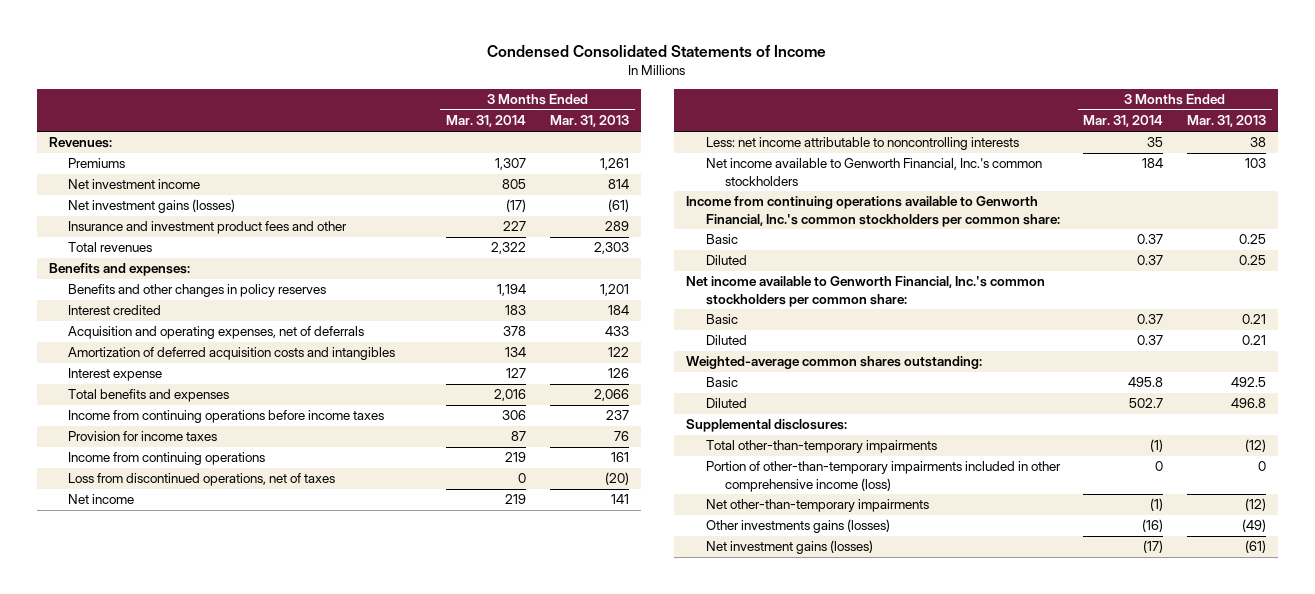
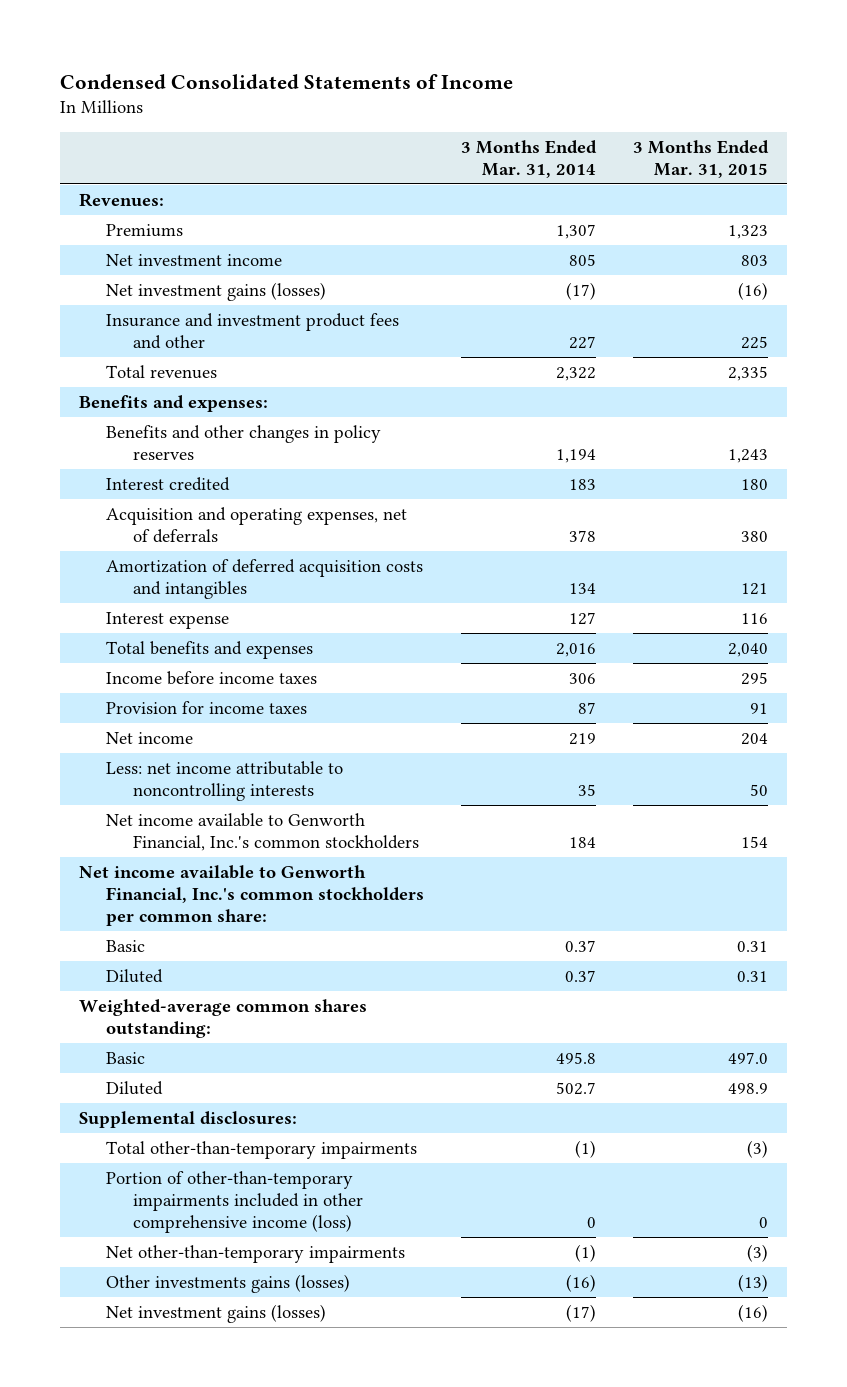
- | 3 Months Ended Mar. 31, 2014 | 3 Months Ended Mar. 31, 2013
+ | 3 Months Ended Mar. 31, 2014 | 3 Months Ended Mar. 31, 2015
- Income from continuing operations before income taxes | 306 | 237
+ Income before income taxes | 306 | 295
- Income from continuing operations | 219 | 161
- Loss from discontinued operations, net of taxes | 0 | (20)
- Income from continuing operations available to Genworth Financial, Inc.'s common stockholders per common share:
- Basic | 0.37 | 0.25
- Diluted | 0.37 | 0.25

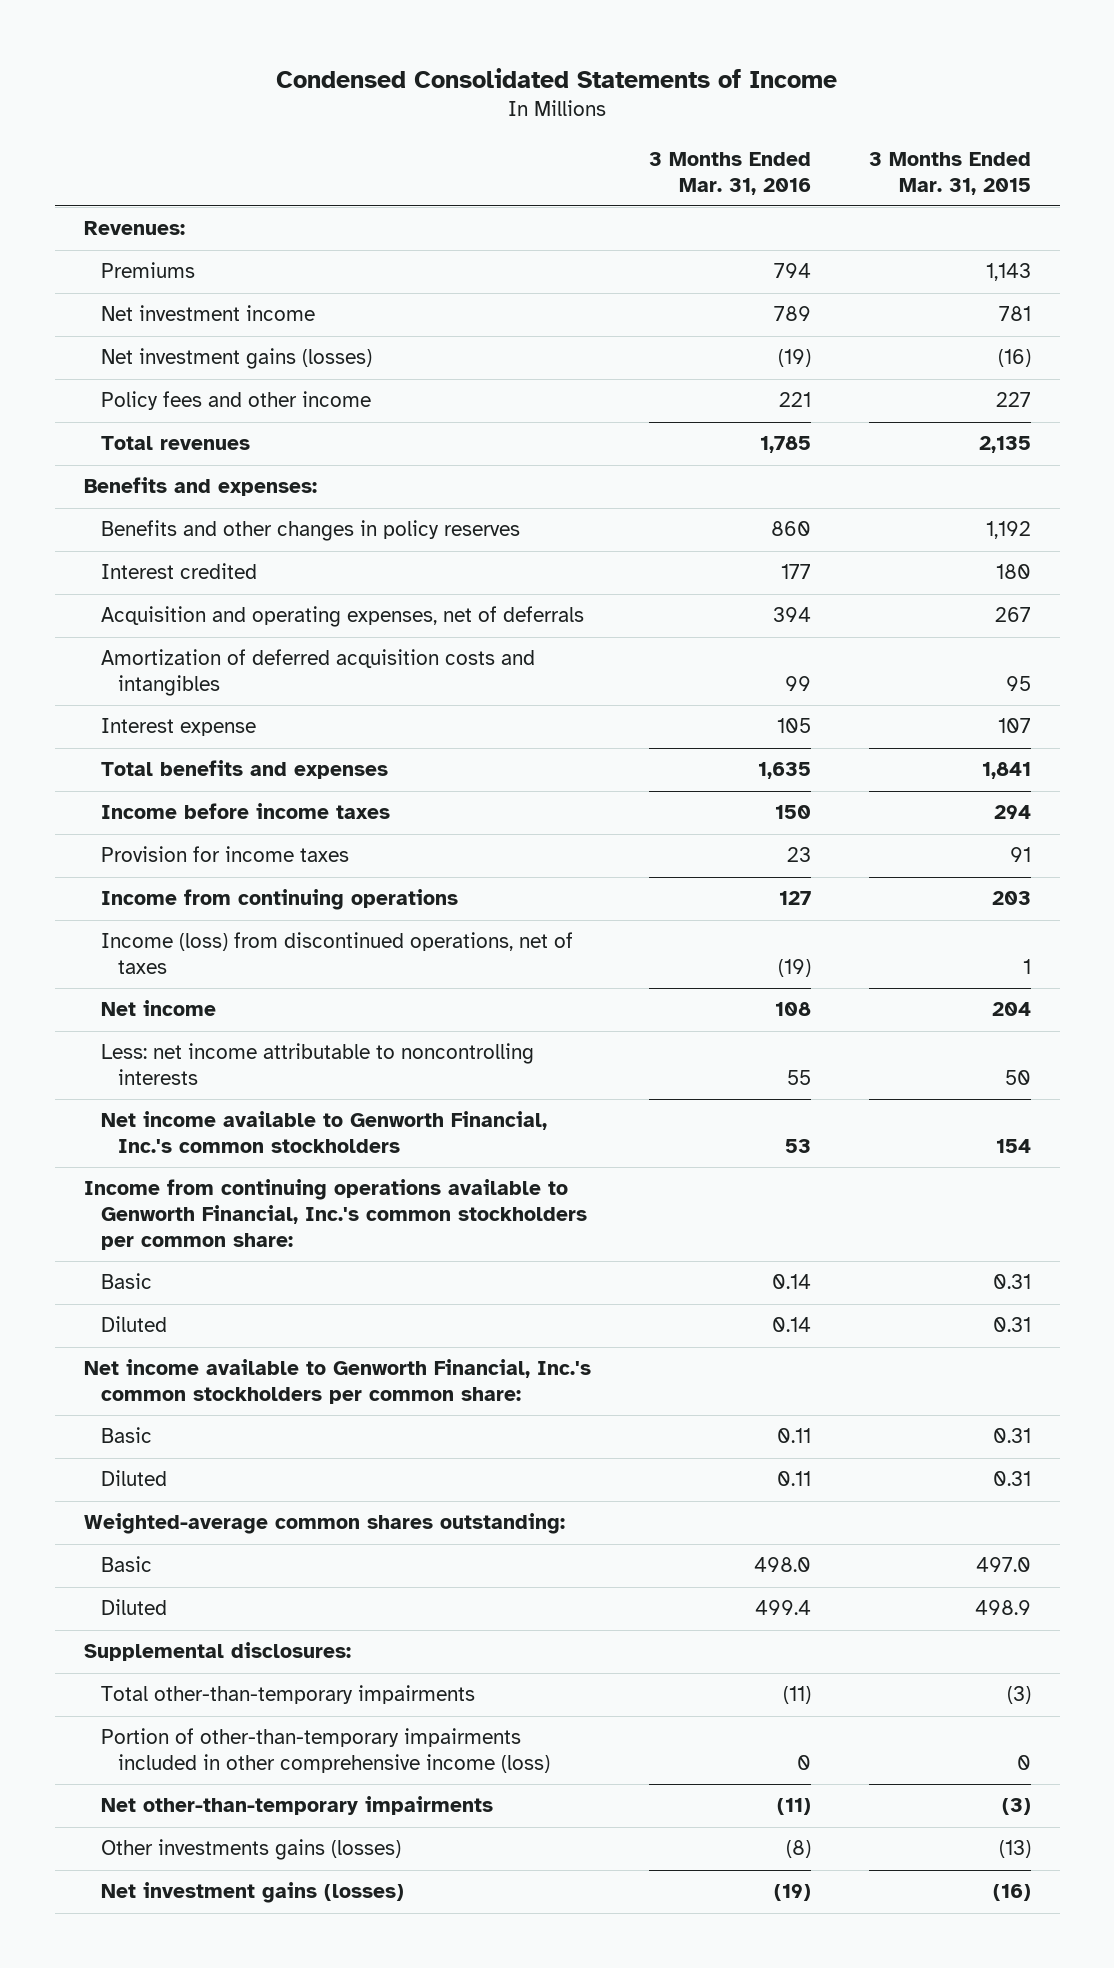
- | 3 Months Ended Mar. 31, 2014 | 3 Months Ended Mar. 31, 2015
+ | 3 Months Ended Mar. 31, 2016 | 3 Months Ended Mar. 31, 2015
- Premiums | 1,307 | 1,323
- Net investment income | 805 | 803
+ Premiums | 794 | 1,143
+ Net investment income | 789 | 781
- Insurance and investment product fees and other | 227 | 225
- Total revenues | 2,322 | 2,335
+ Policy fees and other income | 221 | 227
+ Total revenues | 1,785 | 2,135
- Benefits and other changes in policy reserves | 1,194 | 1,243
+ Benefits and other changes in policy reserves | 860 | 1,192
- Acquisition and operating expenses, net of deferrals | 378 | 380
- Amortization of deferred acquisition costs and intangibles | 134 | 121
- Interest expense | 127 | 116
- Total benefits and expenses | 2,016 | 2,040
- Income before income taxes | 306 | 295
+ Acquisition and operating expenses, net of deferrals | 394 | 267
+ Amortization of deferred acquisition costs and intangibles | 99 | 95
+ Interest expense | 105 | 107
+ Total benefits and expenses | 1,635 | 1,841
+ Income before income taxes | 150 | 294
+ Income from continuing operations | 127 | 203
+ Income (loss) from discontinued operations, net of taxes | (19) | 1
+ Income from continuing operations available to Genworth Financial, Inc.'s common stockholders per common share:
+ Basic | 0.14 | 0.31
+ Diluted | 0.14 | 0.31

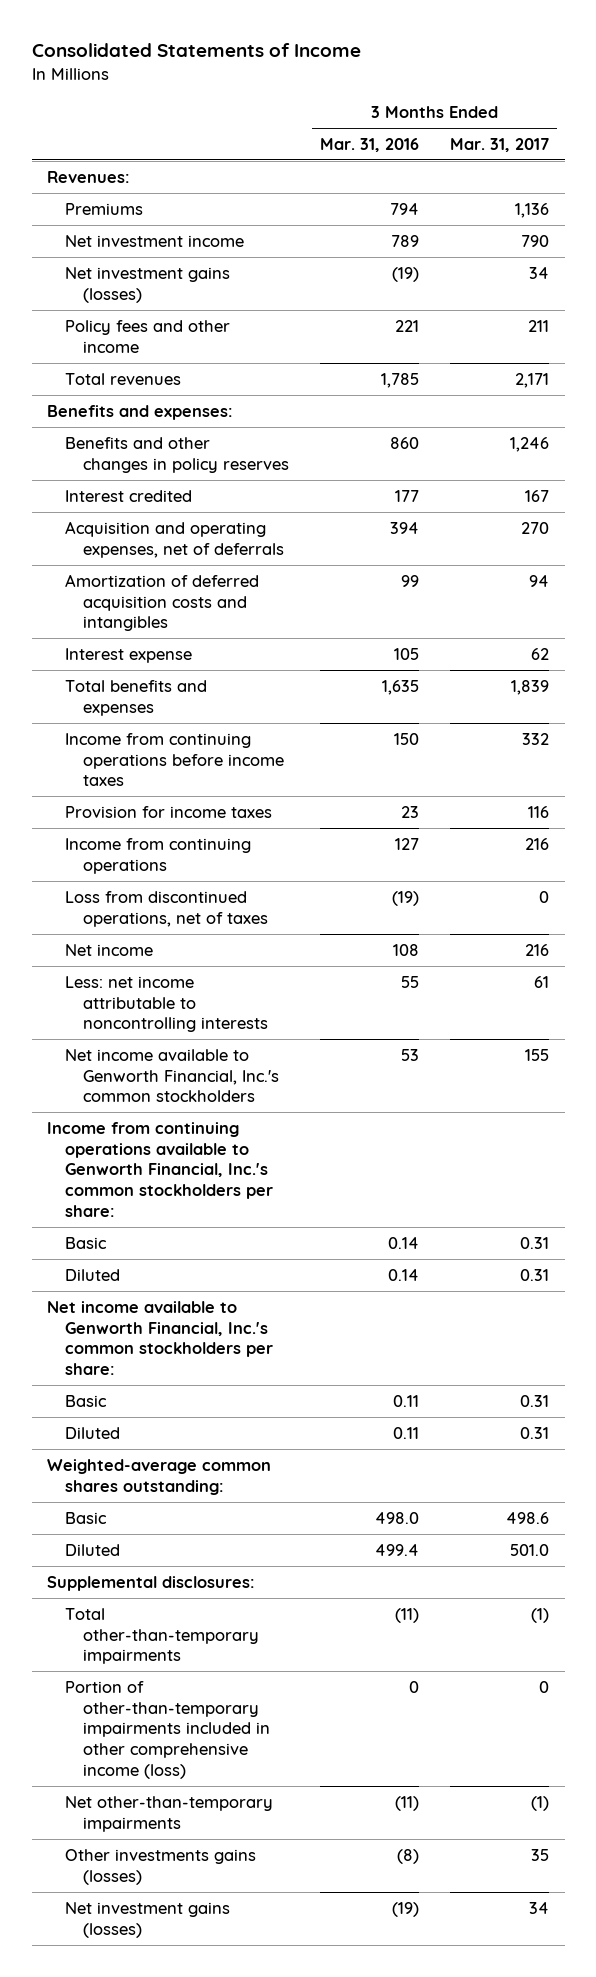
- Condensed Consolidated Statements of Income
+ Consolidated Statements of Income
- | 3 Months Ended Mar. 31, 2016 | 3 Months Ended Mar. 31, 2015
+ | 3 Months Ended Mar. 31, 2016 | 3 Months Ended Mar. 31, 2017
- Income before income taxes | 150 | 294
+ Income from continuing operations before income taxes | 150 | 332
- Income (loss) from discontinued operations, net of taxes | (19) | 1
+ Loss from discontinued operations, net of taxes | (19) | 0
- Income from continuing operations available to Genworth Financial, Inc.'s common stockholders per common share:
+ Income from continuing operations available to Genworth Financial, Inc.'s common stockholders per share:
- Net income available to Genworth Financial, Inc.'s common stockholders per common share:
+ Net income available to Genworth Financial, Inc.'s common stockholders per share:

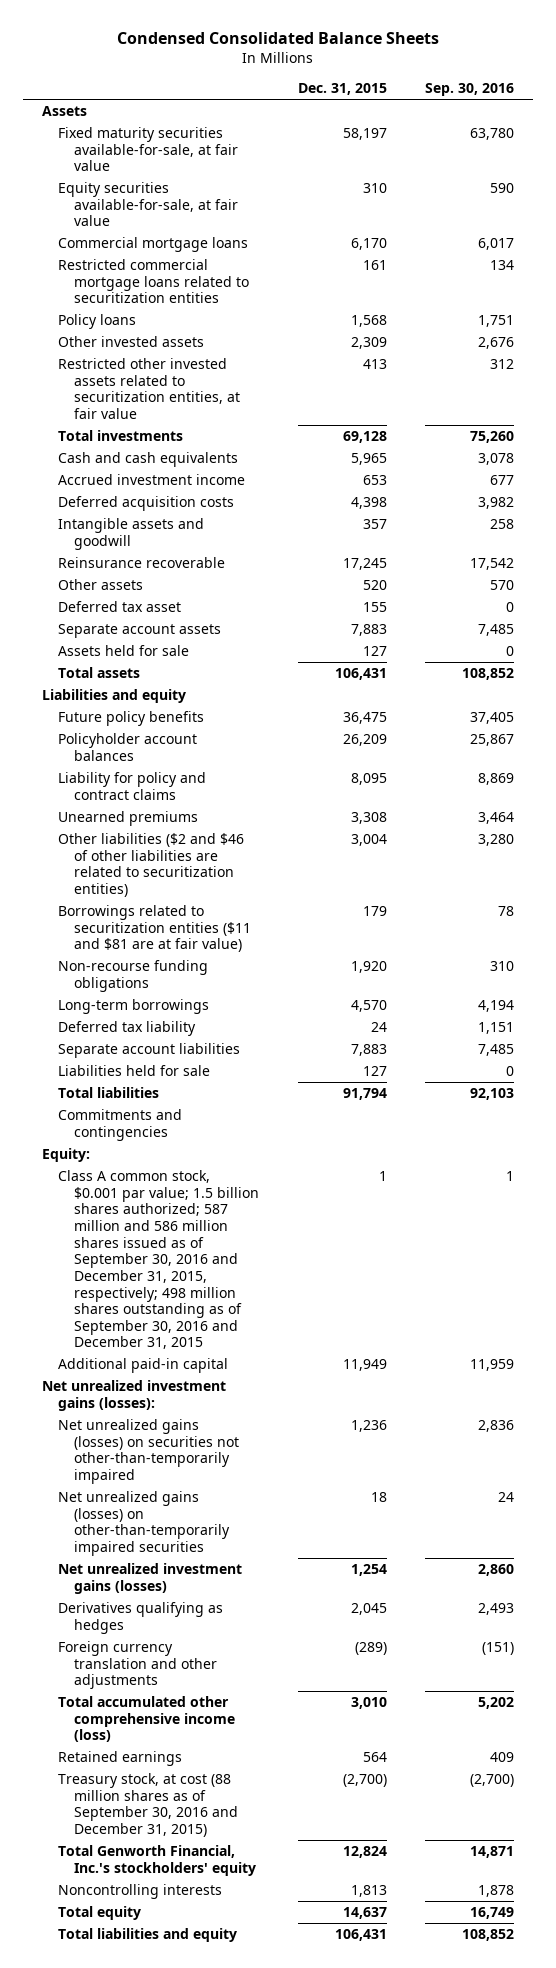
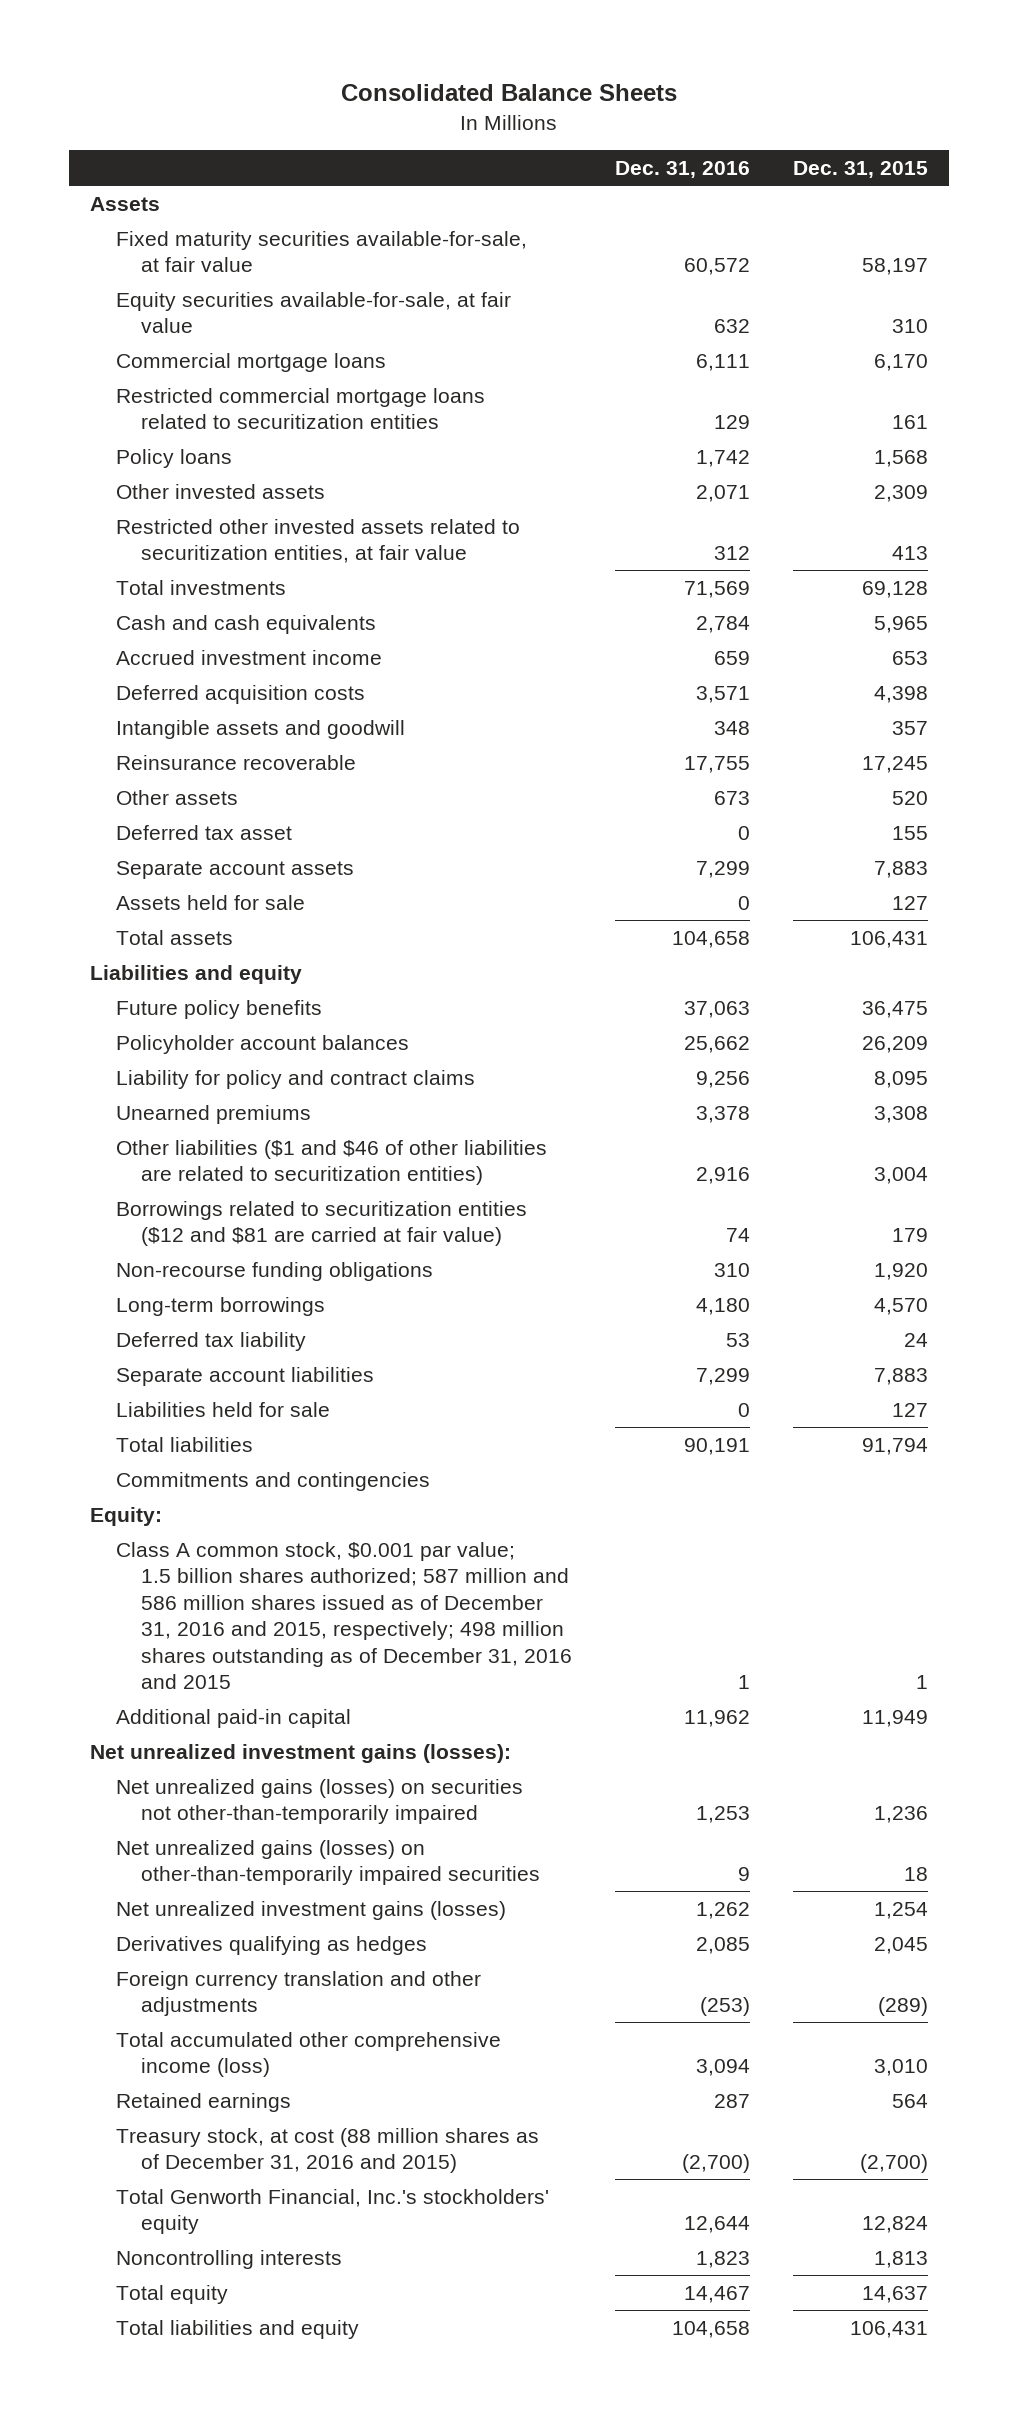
- Condensed Consolidated Balance Sheets
+ Consolidated Balance Sheets
- | Dec. 31, 2015 | Sep. 30, 2016
+ | Dec. 31, 2016 | Dec. 31, 2015
- Other liabilities ($2 and $46 of other liabilities are related to securitization entities) | 3,004 | 3,280
- Borrowings related to securitization entities ($11 and $81 are at fair value) | 179 | 78
+ Other liabilities ($1 and $46 of other liabilities are related to securitization entities) | 2,916 | 3,004
+ Borrowings related to securitization entities ($12 and $81 are carried at fair value) | 74 | 179
- Class A common stock, $0.001 par value; 1.5 billion shares authorized; 587 million and 586 million shares issued as of September 30, 2016 and December 31, 2015, respectively; 498 million shares outstanding as of September 30, 2016 and December 31, 2015 | 1 | 1
+ Class A common stock, $0.001 par value; 1.5 billion shares authorized; 587 million and 586 million shares issued as of December 31, 2016 and 2015, respectively; 498 million shares outstanding as of December 31, 2016 and 2015 | 1 | 1
- Treasury stock, at cost (88 million shares as of September 30, 2016 and December 31, 2015) | (2,700) | (2,700)
+ Treasury stock, at cost (88 million shares as of December 31, 2016 and 2015) | (2,700) | (2,700)

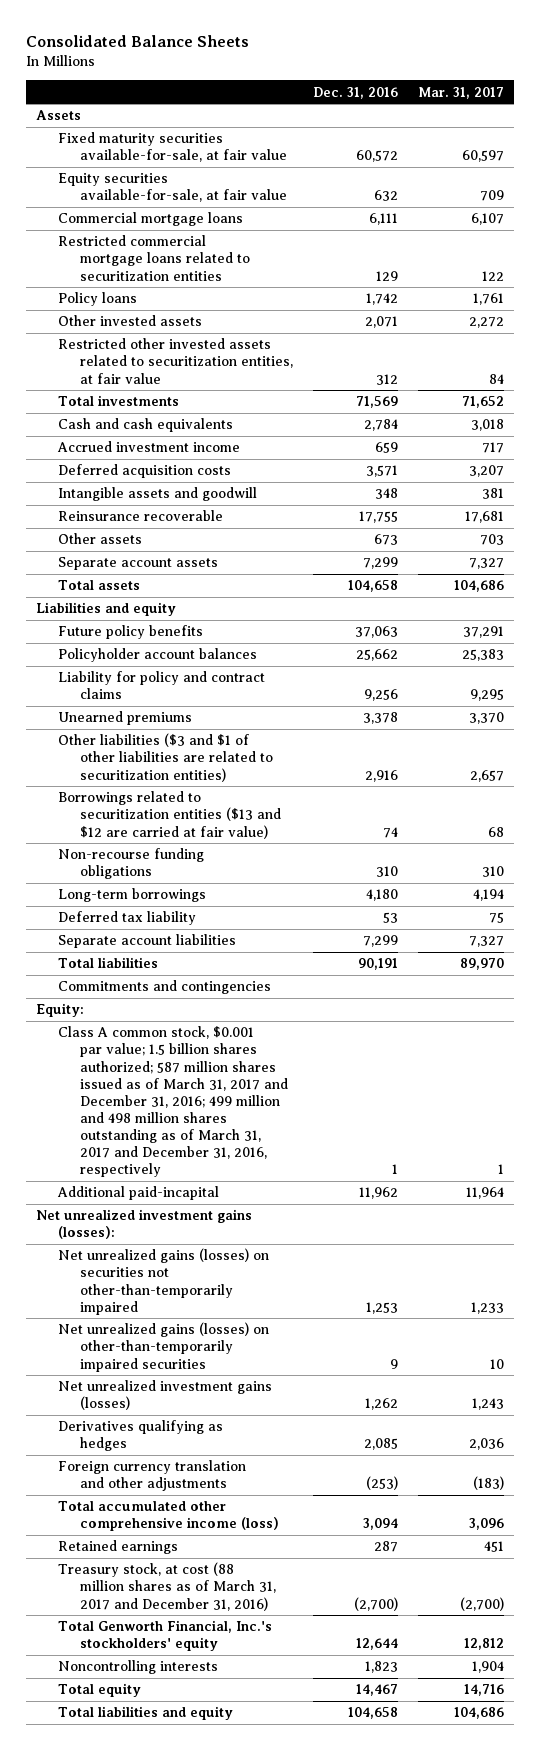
- | Dec. 31, 2016 | Dec. 31, 2015
+ | Dec. 31, 2016 | Mar. 31, 2017
- Deferred tax asset | 0 | 155
- Assets held for sale | 0 | 127
- Other liabilities ($1 and $46 of other liabilities are related to securitization entities) | 2,916 | 3,004
- Borrowings related to securitization entities ($12 and $81 are carried at fair value) | 74 | 179
+ Other liabilities ($3 and $1 of other liabilities are related to securitization entities) | 2,916 | 2,657
+ Borrowings related to securitization entities ($13 and $12 are carried at fair value) | 74 | 68
- Liabilities held for sale | 0 | 127
- Class A common stock, $0.001 par value; 1.5 billion shares authorized; 587 million and 586 million shares issued as of December 31, 2016 and 2015, respectively; 498 million shares outstanding as of December 31, 2016 and 2015 | 1 | 1
- Additional paid-in capital | 11,962 | 11,949
+ Class A common stock, $0.001 par value; 1.5 billion shares authorized; 587 million shares issued as of March 31, 2017 and December 31, 2016; 499 million and 498 million shares outstanding as of March 31, 2017 and December 31, 2016, respectively | 1 | 1
+ Additional paid-incapital | 11,962 | 11,964
- Treasury stock, at cost (88 million shares as of December 31, 2016 and 2015) | (2,700) | (2,700)
+ Treasury stock, at cost (88 million shares as of March 31, 2017 and December 31, 2016) | (2,700) | (2,700)

